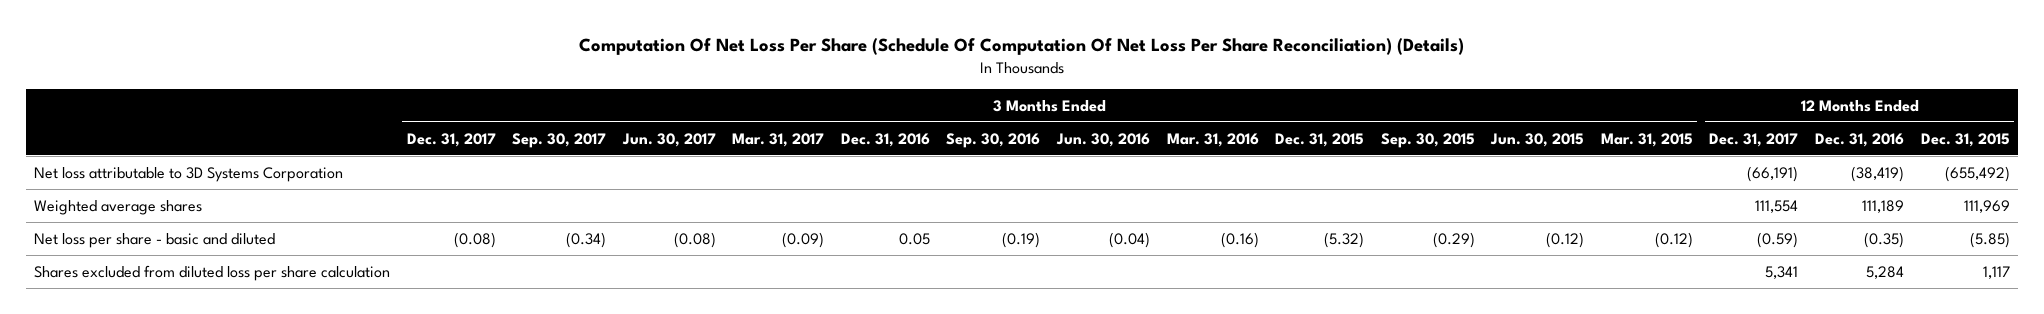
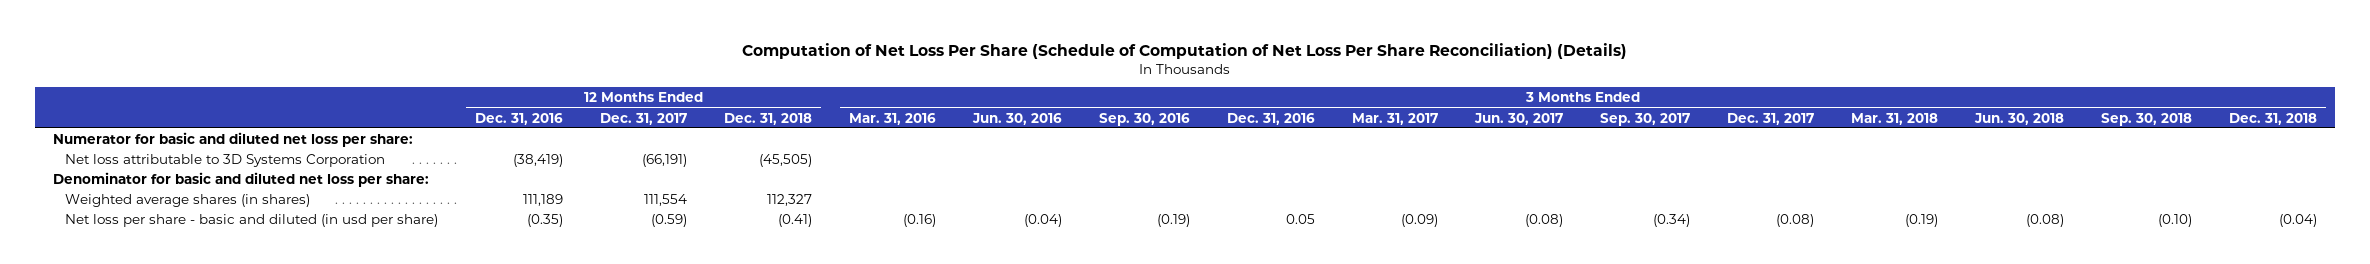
- Computation Of Net Loss Per Share (Schedule Of Computation Of Net Loss Per Share Reconciliation) (Details)
+ Computation of Net Loss Per Share (Schedule of Computation of Net Loss Per Share Reconciliation) (Details)
- | 3 Months Ended Dec. 31, 2017 | 3 Months Ended Sep. 30, 2017 | 3 Months Ended Jun. 30, 2017 | 3 Months Ended Mar. 31, 2017 | 3 Months Ended Dec. 31, 2016 | 3 Months Ended Sep. 30, 2016 | 3 Months Ended Jun. 30, 2016 | 3 Months Ended Mar. 31, 2016 | 3 Months Ended Dec. 31, 2015 | 3 Months Ended Sep. 30, 2015 | 3 Months Ended Jun. 30, 2015 | 3 Months Ended Mar. 31, 2015 | 12 Months Ended Dec. 31, 2017 | 12 Months Ended Dec. 31, 2016 | 12 Months Ended Dec. 31, 2015
+ | 12 Months Ended Dec. 31, 2016 | 12 Months Ended Dec. 31, 2017 | 12 Months Ended Dec. 31, 2018 | 3 Months Ended Mar. 31, 2016 | 3 Months Ended Jun. 30, 2016 | 3 Months Ended Sep. 30, 2016 | 3 Months Ended Dec. 31, 2016 | 3 Months Ended Mar. 31, 2017 | 3 Months Ended Jun. 30, 2017 | 3 Months Ended Sep. 30, 2017 | 3 Months Ended Dec. 31, 2017 | 3 Months Ended Mar. 31, 2018 | 3 Months Ended Jun. 30, 2018 | 3 Months Ended Sep. 30, 2018 | 3 Months Ended Dec. 31, 2018
+ Numerator for basic and diluted net loss per share:
- Weighted average shares | | | | | | | | | | | | | 111,554 | 111,189 | 111,969
- Net loss per share - basic and diluted | (0.08) | (0.34) | (0.08) | (0.09) | 0.05 | (0.19) | (0.04) | (0.16) | (5.32) | (0.29) | (0.12) | (0.12) | (0.59) | (0.35) | (5.85)
- Shares excluded from diluted loss per share calculation | | | | | | | | | | | | | 5,341 | 5,284 | 1,117
+ Denominator for basic and diluted net loss per share:
+ Weighted average shares (in shares) | 111,189 | 111,554 | 112,327 | | | | | | | | | | | |
+ Net loss per share - basic and diluted (in usd per share) | (0.35) | (0.59) | (0.41) | (0.16) | (0.04) | (0.19) | 0.05 | (0.09) | (0.08) | (0.34) | (0.08) | (0.19) | (0.08) | (0.10) | (0.04)

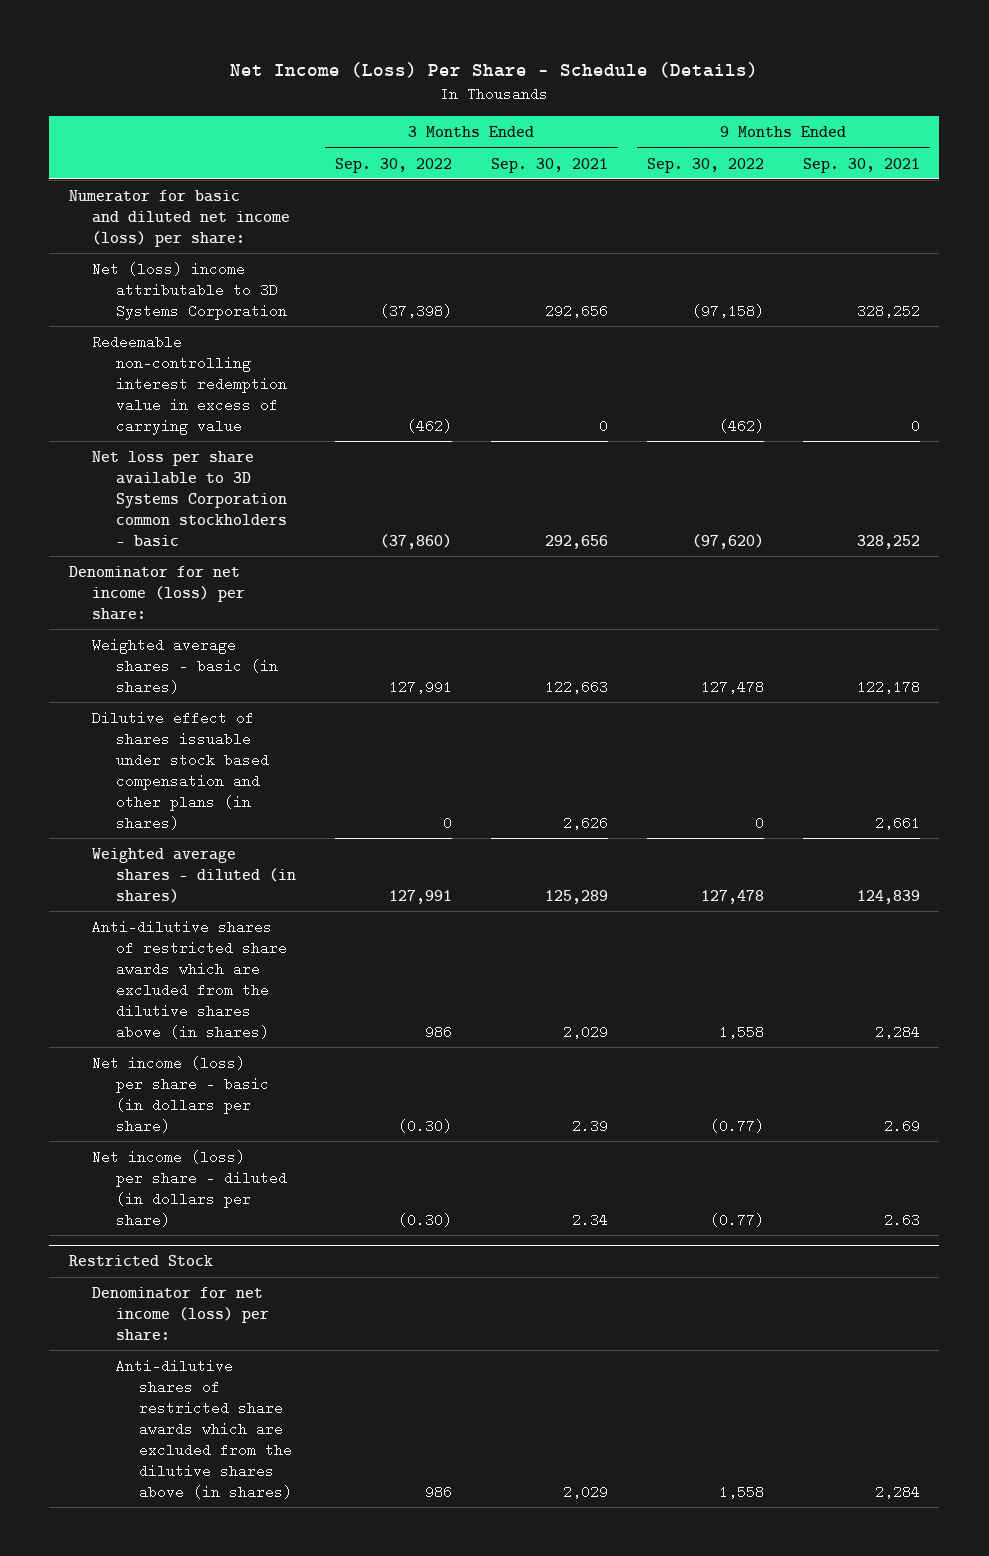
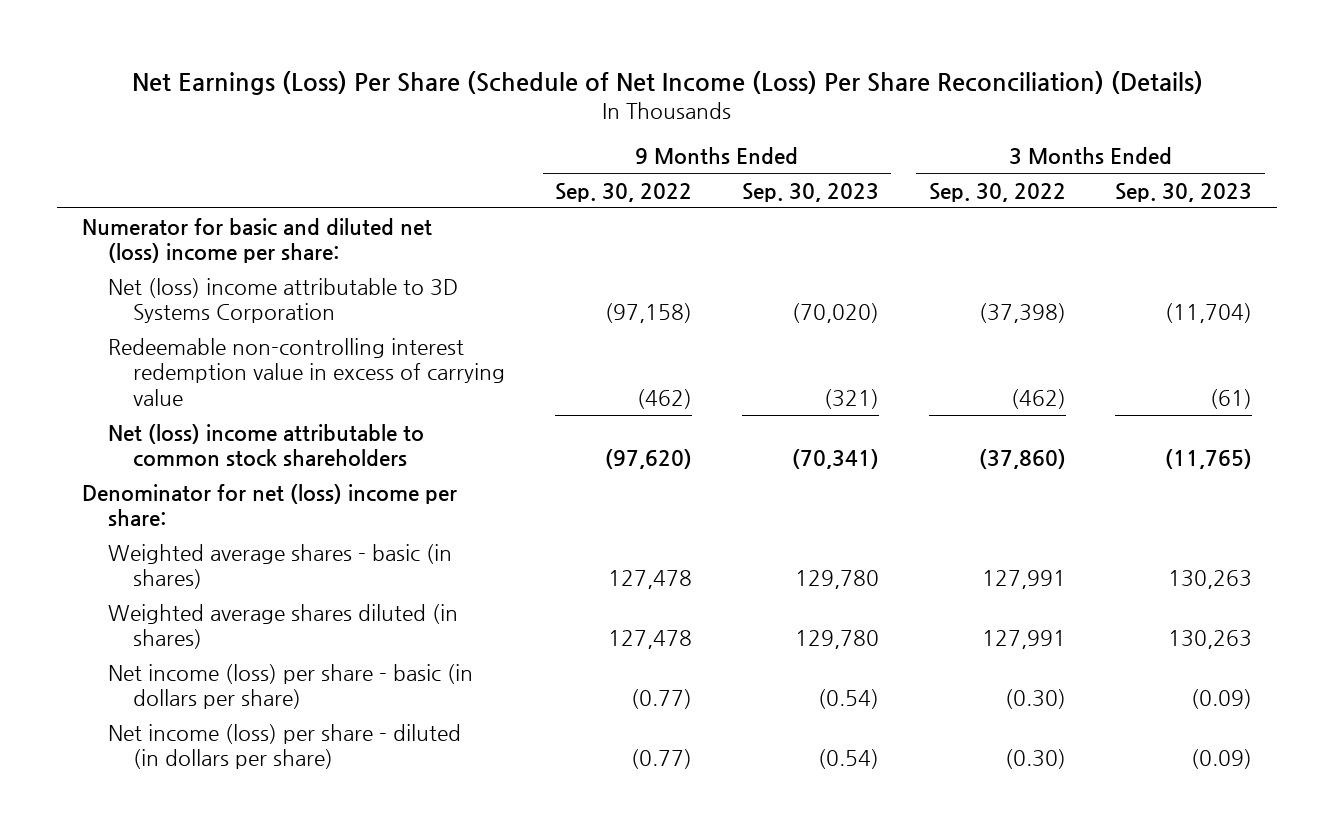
- Net Income (Loss) Per Share - Schedule (Details)
+ Net Earnings (Loss) Per Share (Schedule of Net Income (Loss) Per Share Reconciliation) (Details)
- | 3 Months Ended Sep. 30, 2022 | 3 Months Ended Sep. 30, 2021 | 9 Months Ended Sep. 30, 2022 | 9 Months Ended Sep. 30, 2021
+ | 9 Months Ended Sep. 30, 2022 | 9 Months Ended Sep. 30, 2023 | 3 Months Ended Sep. 30, 2022 | 3 Months Ended Sep. 30, 2023
- Numerator for basic and diluted net income (loss) per share:
+ Numerator for basic and diluted net (loss) income per share:
- Net loss per share available to 3D Systems Corporation common stockholders - basic | (37,860) | 292,656 | (97,620) | 328,252
- Denominator for net income (loss) per share:
+ Net (loss) income attributable to common stock shareholders | (97,620) | (70,341) | (37,860) | (11,765)
+ Denominator for net (loss) income per share:
- Dilutive effect of shares issuable under stock based compensation and other plans (in shares) | 0 | 2,626 | 0 | 2,661
- Weighted average shares - diluted (in shares) | 127,991 | 125,289 | 127,478 | 124,839
- Anti-dilutive shares of restricted share awards which are excluded from the dilutive shares above (in shares) | 986 | 2,029 | 1,558 | 2,284
+ Weighted average shares diluted (in shares) | 127,478 | 129,780 | 127,991 | 130,263
- Restricted Stock
- Denominator for net income (loss) per share:
- Anti-dilutive shares of restricted share awards which are excluded from the dilutive shares above (in shares) | 986 | 2,029 | 1,558 | 2,284

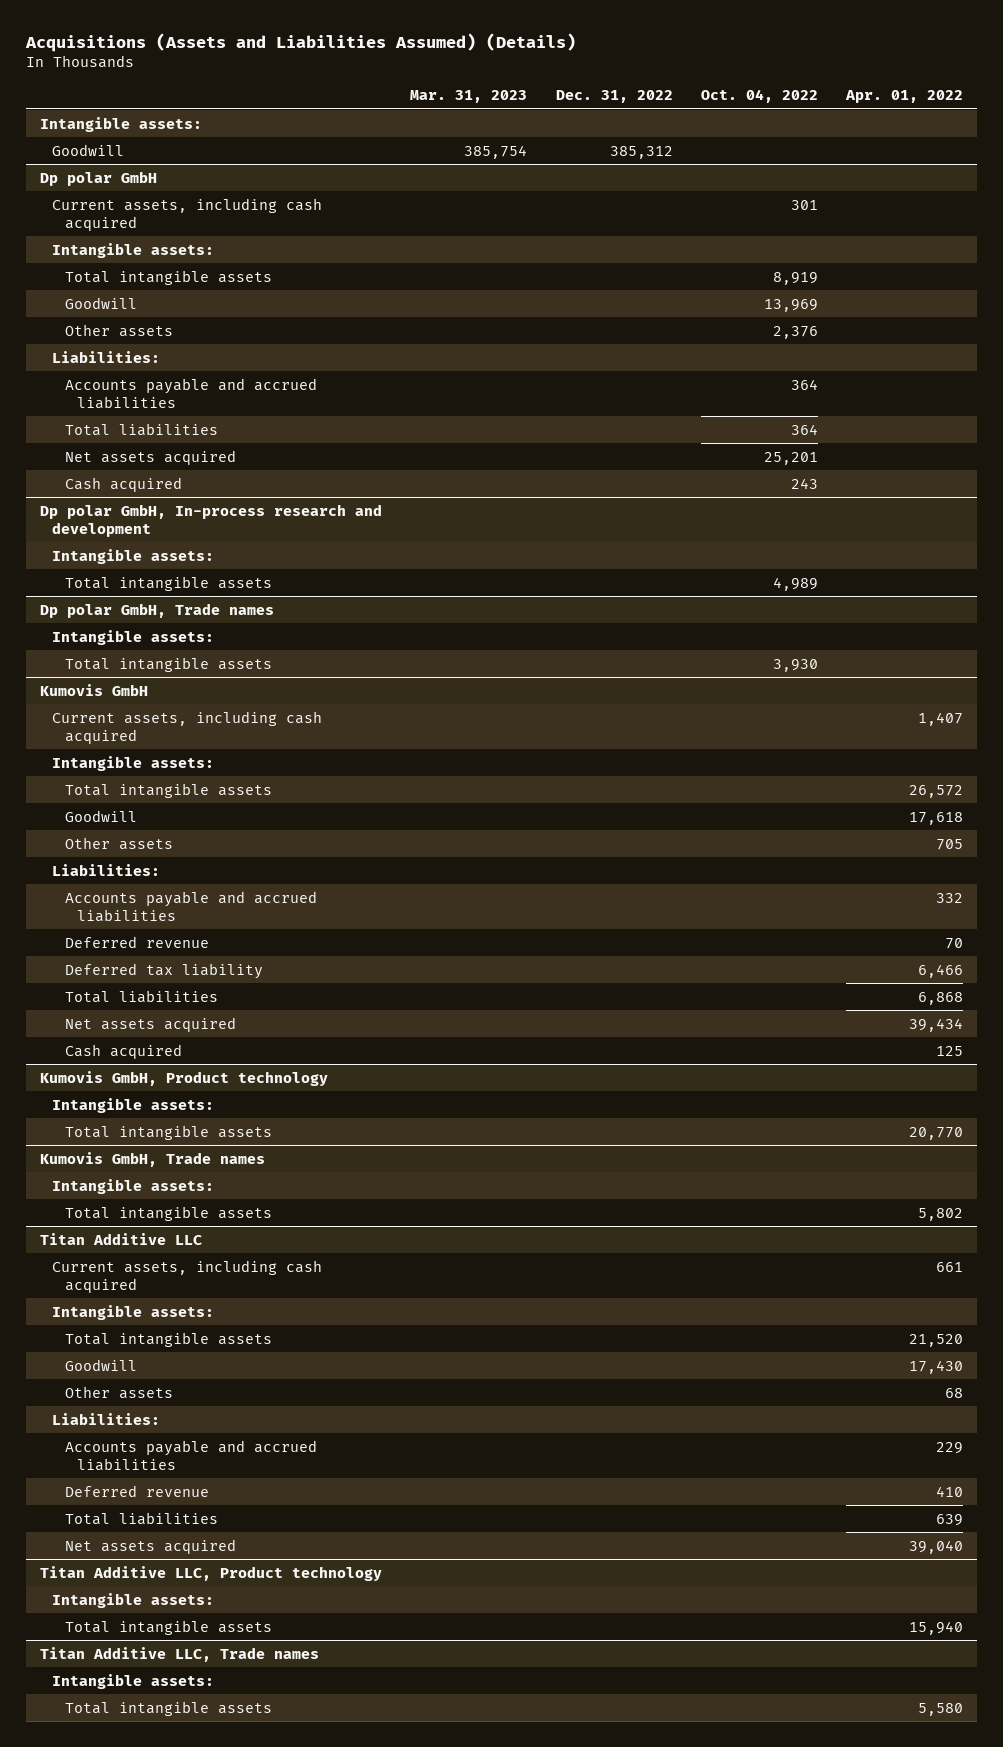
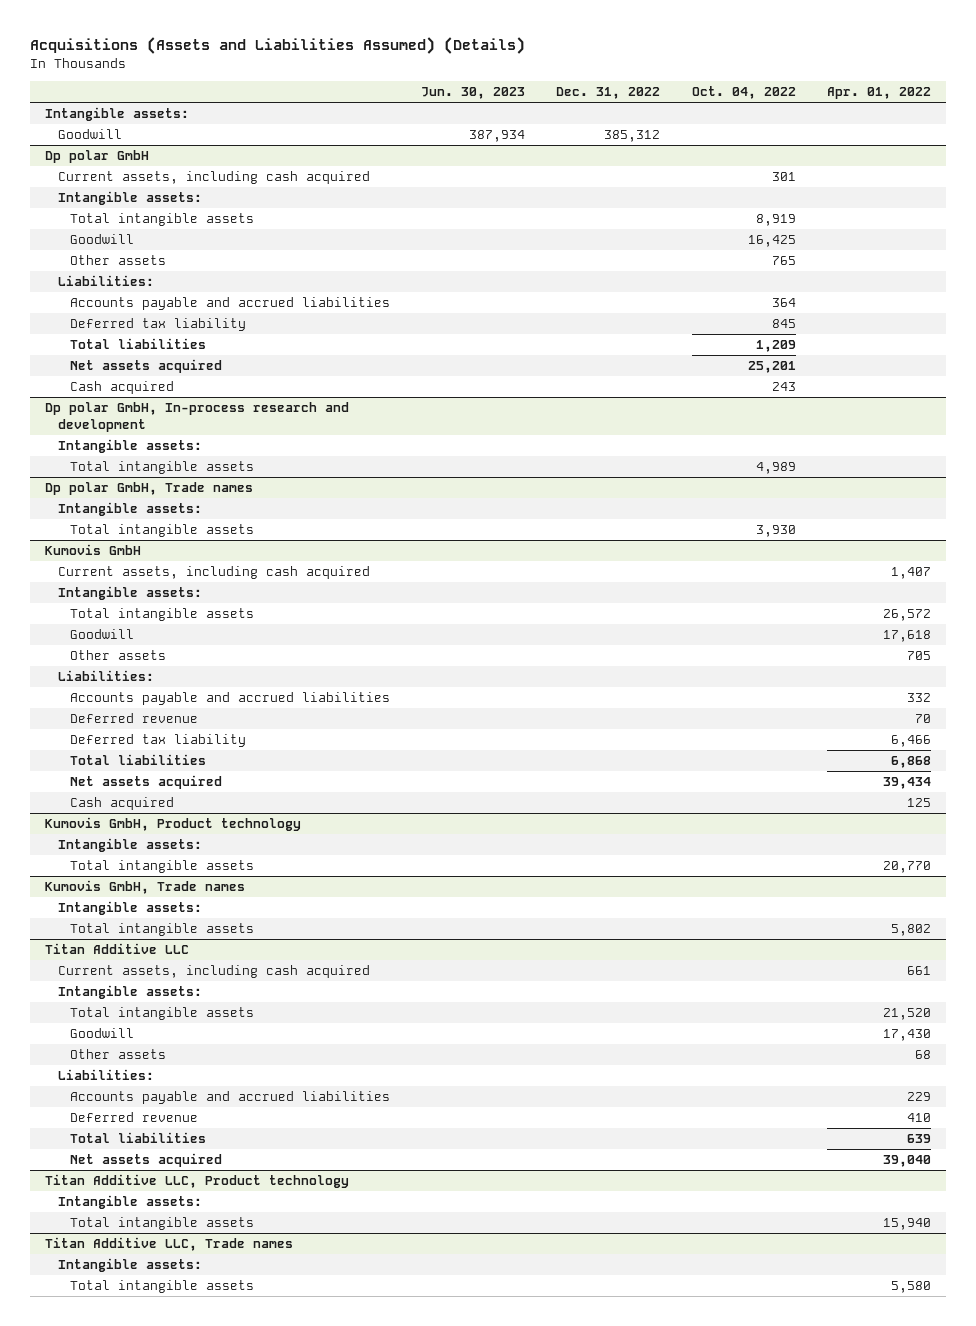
- | Mar. 31, 2023 | Dec. 31, 2022 | Oct. 04, 2022 | Apr. 01, 2022
+ | Jun. 30, 2023 | Dec. 31, 2022 | Oct. 04, 2022 | Apr. 01, 2022
@ Dp polar GmbH
- Goodwill | | | 13,969 |
- Other assets | | | 2,376 |
+ Goodwill | | | 16,425 |
+ Other assets | | | 765 |
- Total liabilities | | | 364 |
+ Deferred tax liability | | | 845 |
+ Total liabilities | | | 1,209 |

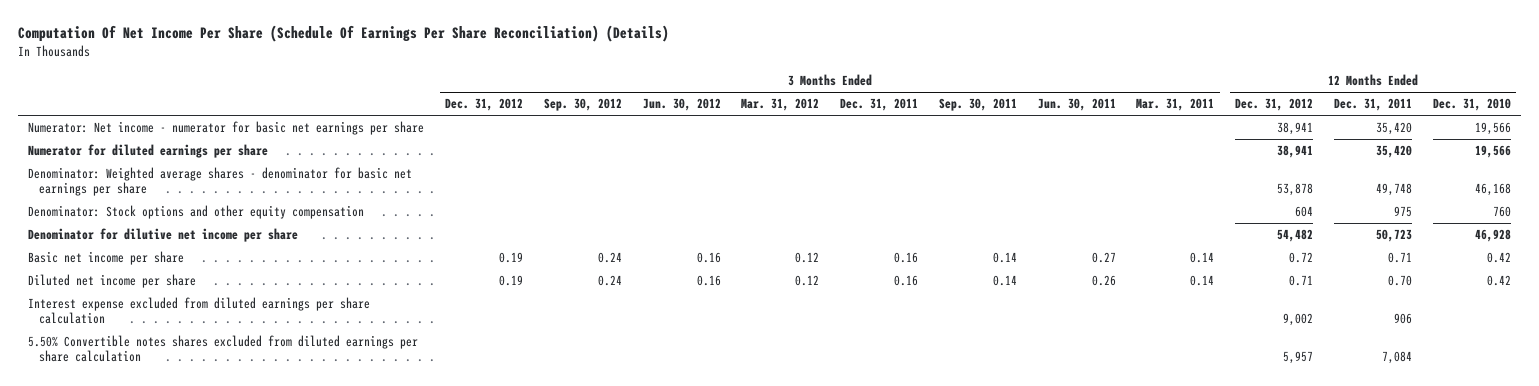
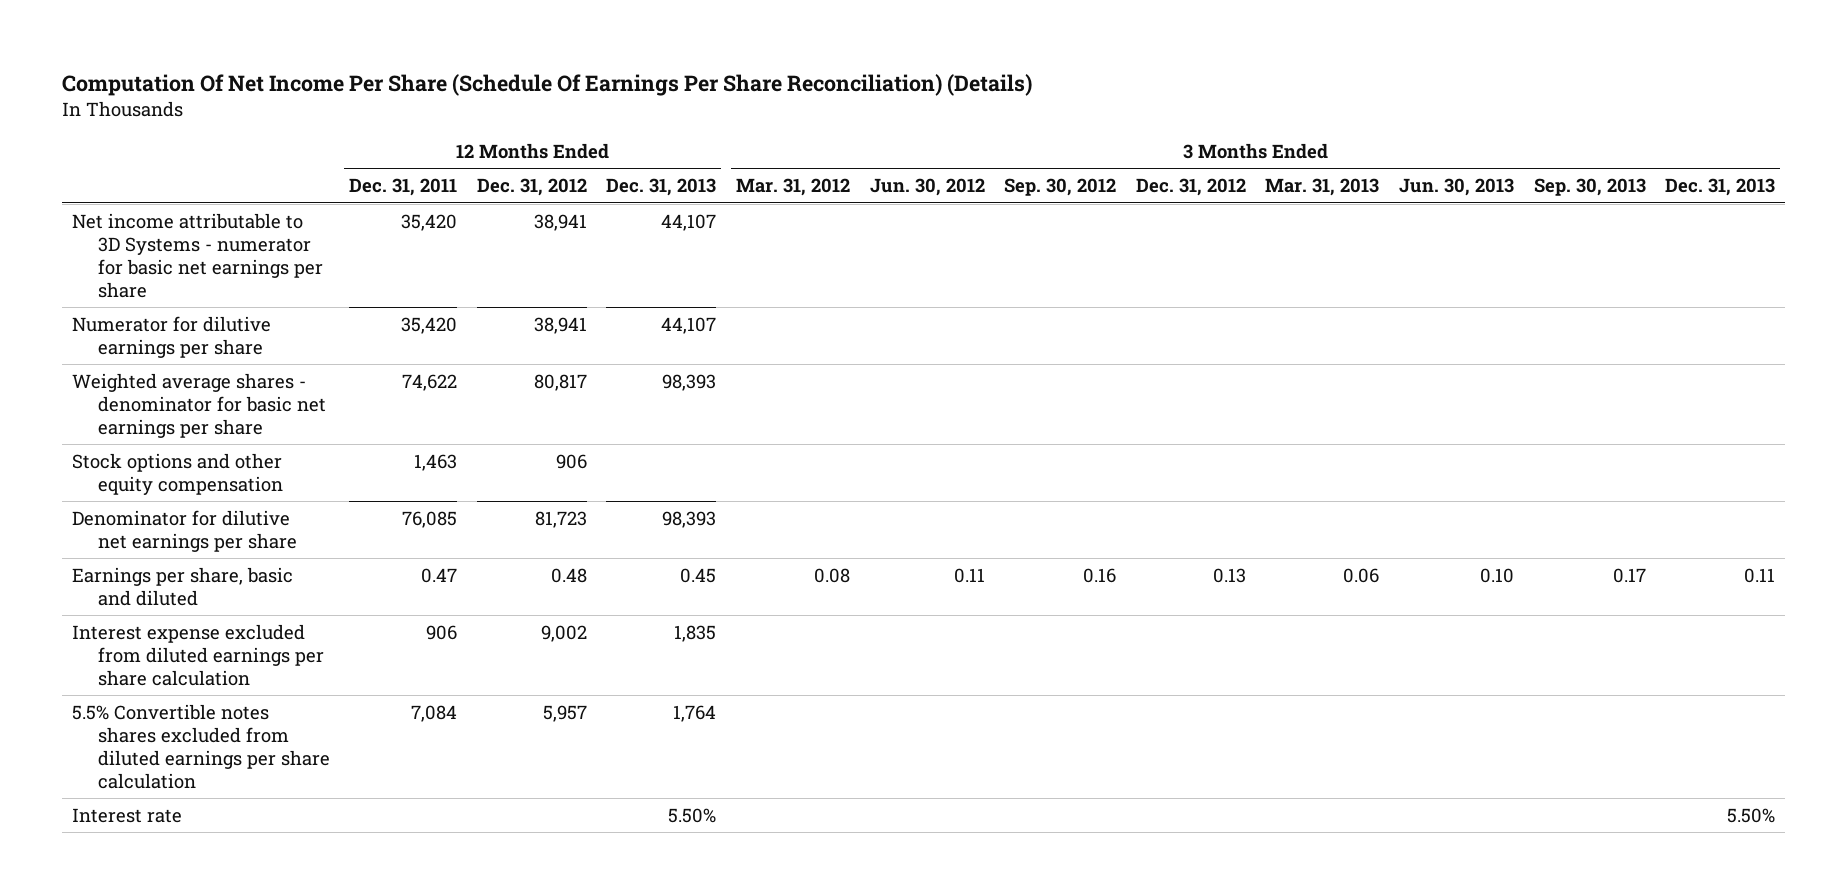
- | 3 Months Ended Dec. 31, 2012 | 3 Months Ended Sep. 30, 2012 | 3 Months Ended Jun. 30, 2012 | 3 Months Ended Mar. 31, 2012 | 3 Months Ended Dec. 31, 2011 | 3 Months Ended Sep. 30, 2011 | 3 Months Ended Jun. 30, 2011 | 3 Months Ended Mar. 31, 2011 | 12 Months Ended Dec. 31, 2012 | 12 Months Ended Dec. 31, 2011 | 12 Months Ended Dec. 31, 2010
+ | 12 Months Ended Dec. 31, 2011 | 12 Months Ended Dec. 31, 2012 | 12 Months Ended Dec. 31, 2013 | 3 Months Ended Mar. 31, 2012 | 3 Months Ended Jun. 30, 2012 | 3 Months Ended Sep. 30, 2012 | 3 Months Ended Dec. 31, 2012 | 3 Months Ended Mar. 31, 2013 | 3 Months Ended Jun. 30, 2013 | 3 Months Ended Sep. 30, 2013 | 3 Months Ended Dec. 31, 2013
- Numerator: Net income - numerator for basic net earnings per share | | | | | | | | | 38,941 | 35,420 | 19,566
- Numerator for diluted earnings per share | | | | | | | | | 38,941 | 35,420 | 19,566
- Denominator: Weighted average shares - denominator for basic net earnings per share | | | | | | | | | 53,878 | 49,748 | 46,168
- Denominator: Stock options and other equity compensation | | | | | | | | | 604 | 975 | 760
- Denominator for dilutive net income per share | | | | | | | | | 54,482 | 50,723 | 46,928
- Basic net income per share | 0.19 | 0.24 | 0.16 | 0.12 | 0.16 | 0.14 | 0.27 | 0.14 | 0.72 | 0.71 | 0.42
- Diluted net income per share | 0.19 | 0.24 | 0.16 | 0.12 | 0.16 | 0.14 | 0.26 | 0.14 | 0.71 | 0.70 | 0.42
+ Net income attributable to 3D Systems - numerator for basic net earnings per share | 35,420 | 38,941 | 44,107 | | | | | | | |
+ Numerator for dilutive earnings per share | 35,420 | 38,941 | 44,107 | | | | | | | |
+ Weighted average shares - denominator for basic net earnings per share | 74,622 | 80,817 | 98,393 | | | | | | | |
+ Stock options and other equity compensation | 1,463 | 906 | | | | | | | | |
+ Denominator for dilutive net earnings per share | 76,085 | 81,723 | 98,393 | | | | | | | |
+ Earnings per share, basic and diluted | 0.47 | 0.48 | 0.45 | 0.08 | 0.11 | 0.16 | 0.13 | 0.06 | 0.10 | 0.17 | 0.11
- 5.50% Convertible notes shares excluded from diluted earnings per share calculation | | | | | | | | | 5,957 | 7,084 |
+ 5.5% Convertible notes shares excluded from diluted earnings per share calculation | 7,084 | 5,957 | 1,764 | | | | | | | |
+ Interest rate | | | 5.50% | | | | | | | | 5.50%

